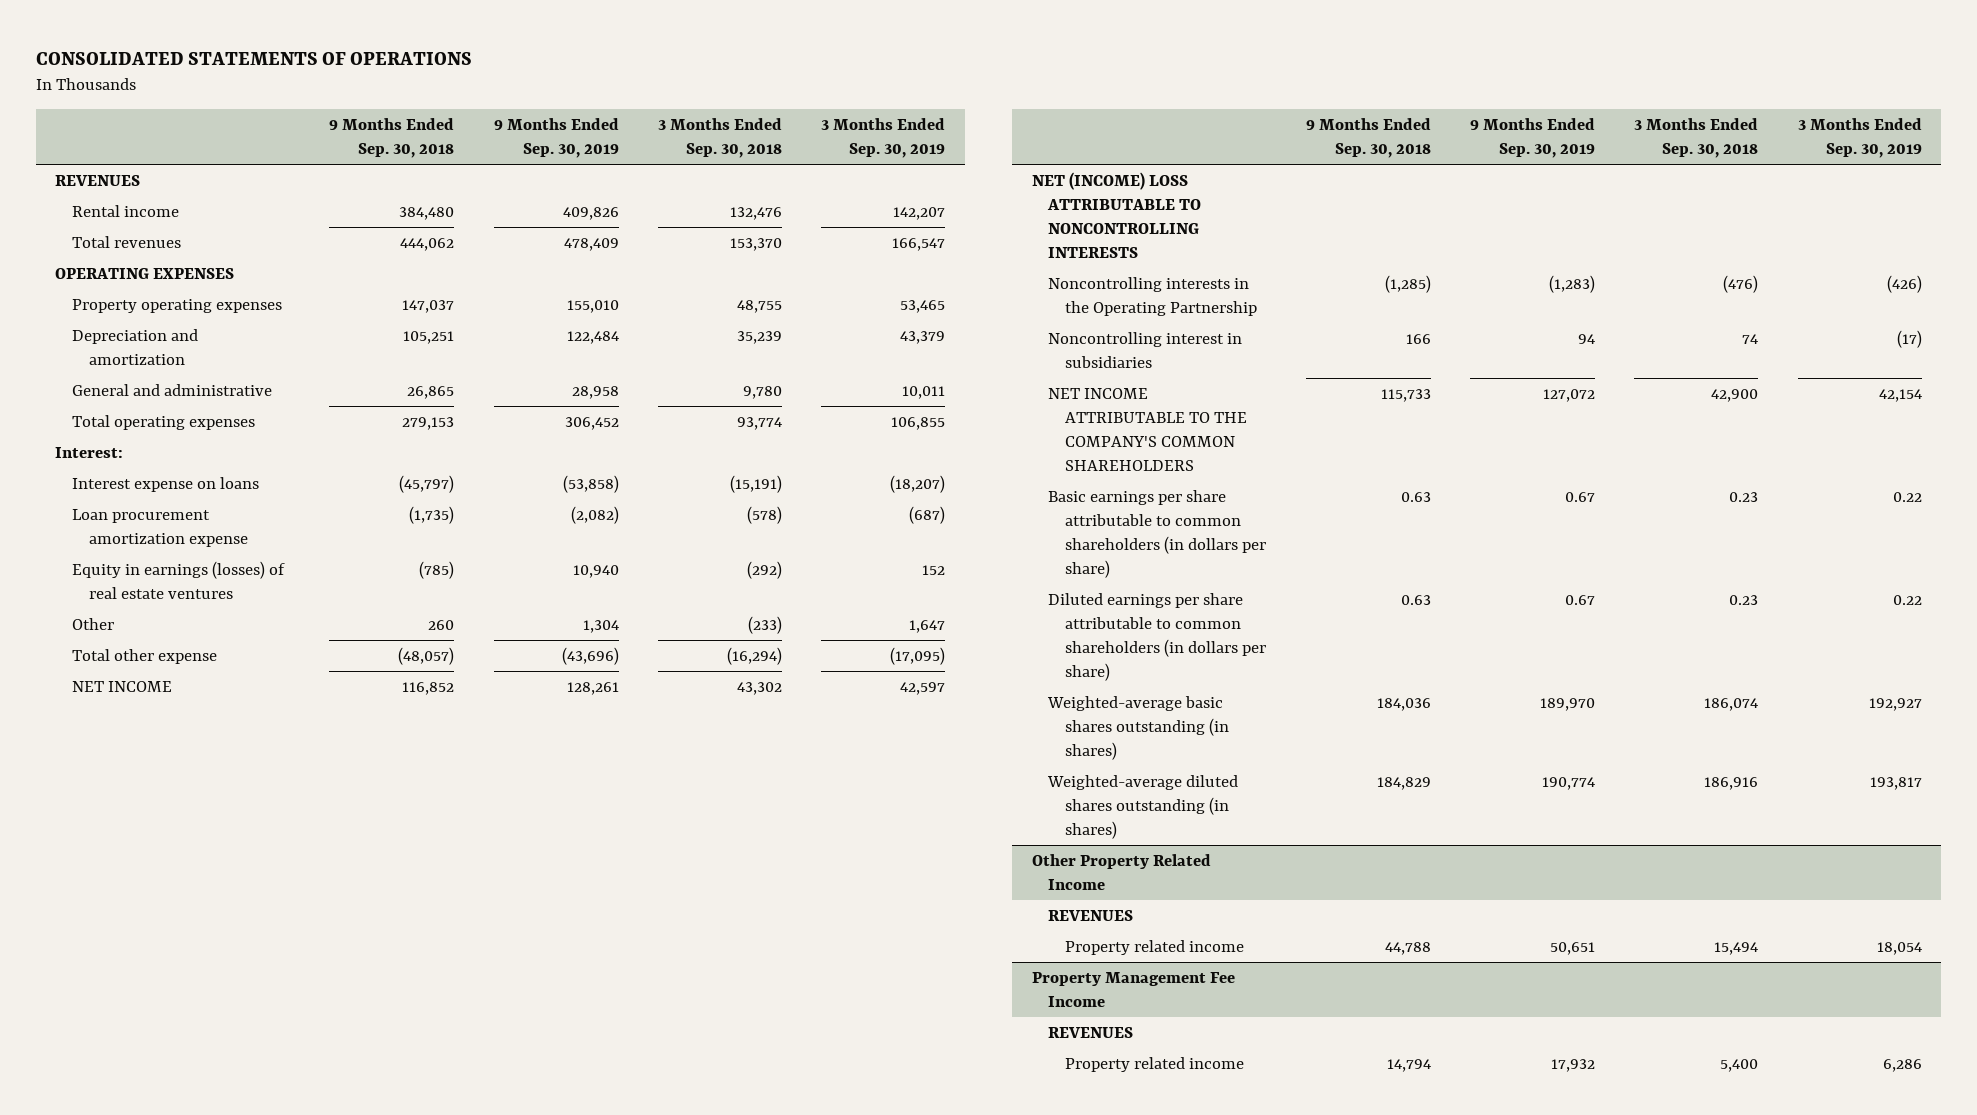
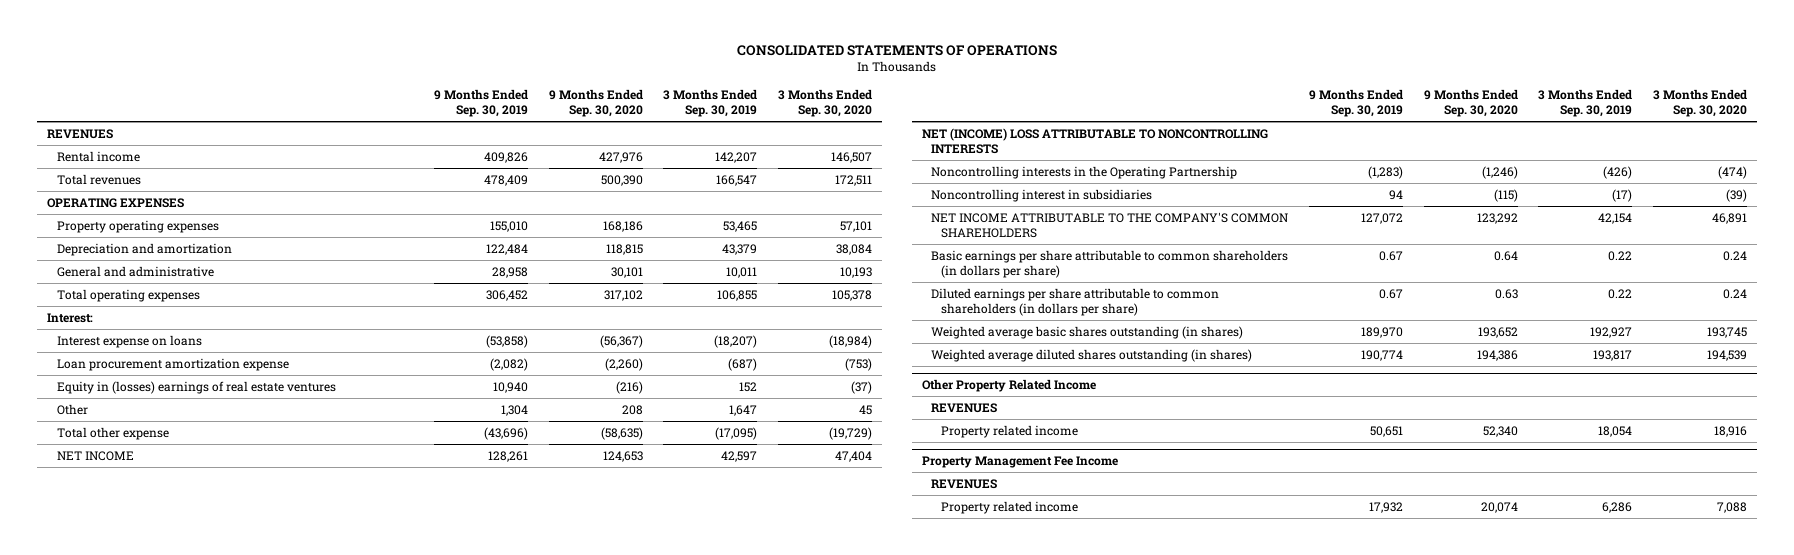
- | 9 Months Ended Sep. 30, 2018 | 9 Months Ended Sep. 30, 2019 | 3 Months Ended Sep. 30, 2018 | 3 Months Ended Sep. 30, 2019
+ | 9 Months Ended Sep. 30, 2019 | 9 Months Ended Sep. 30, 2020 | 3 Months Ended Sep. 30, 2019 | 3 Months Ended Sep. 30, 2020
- Equity in earnings (losses) of real estate ventures | (785) | 10,940 | (292) | 152
+ Equity in (losses) earnings of real estate ventures | 10,940 | (216) | 152 | (37)
- Weighted-average basic shares outstanding (in shares) | 184,036 | 189,970 | 186,074 | 192,927
- Weighted-average diluted shares outstanding (in shares) | 184,829 | 190,774 | 186,916 | 193,817
+ Weighted average basic shares outstanding (in shares) | 189,970 | 193,652 | 192,927 | 193,745
+ Weighted average diluted shares outstanding (in shares) | 190,774 | 194,386 | 193,817 | 194,539

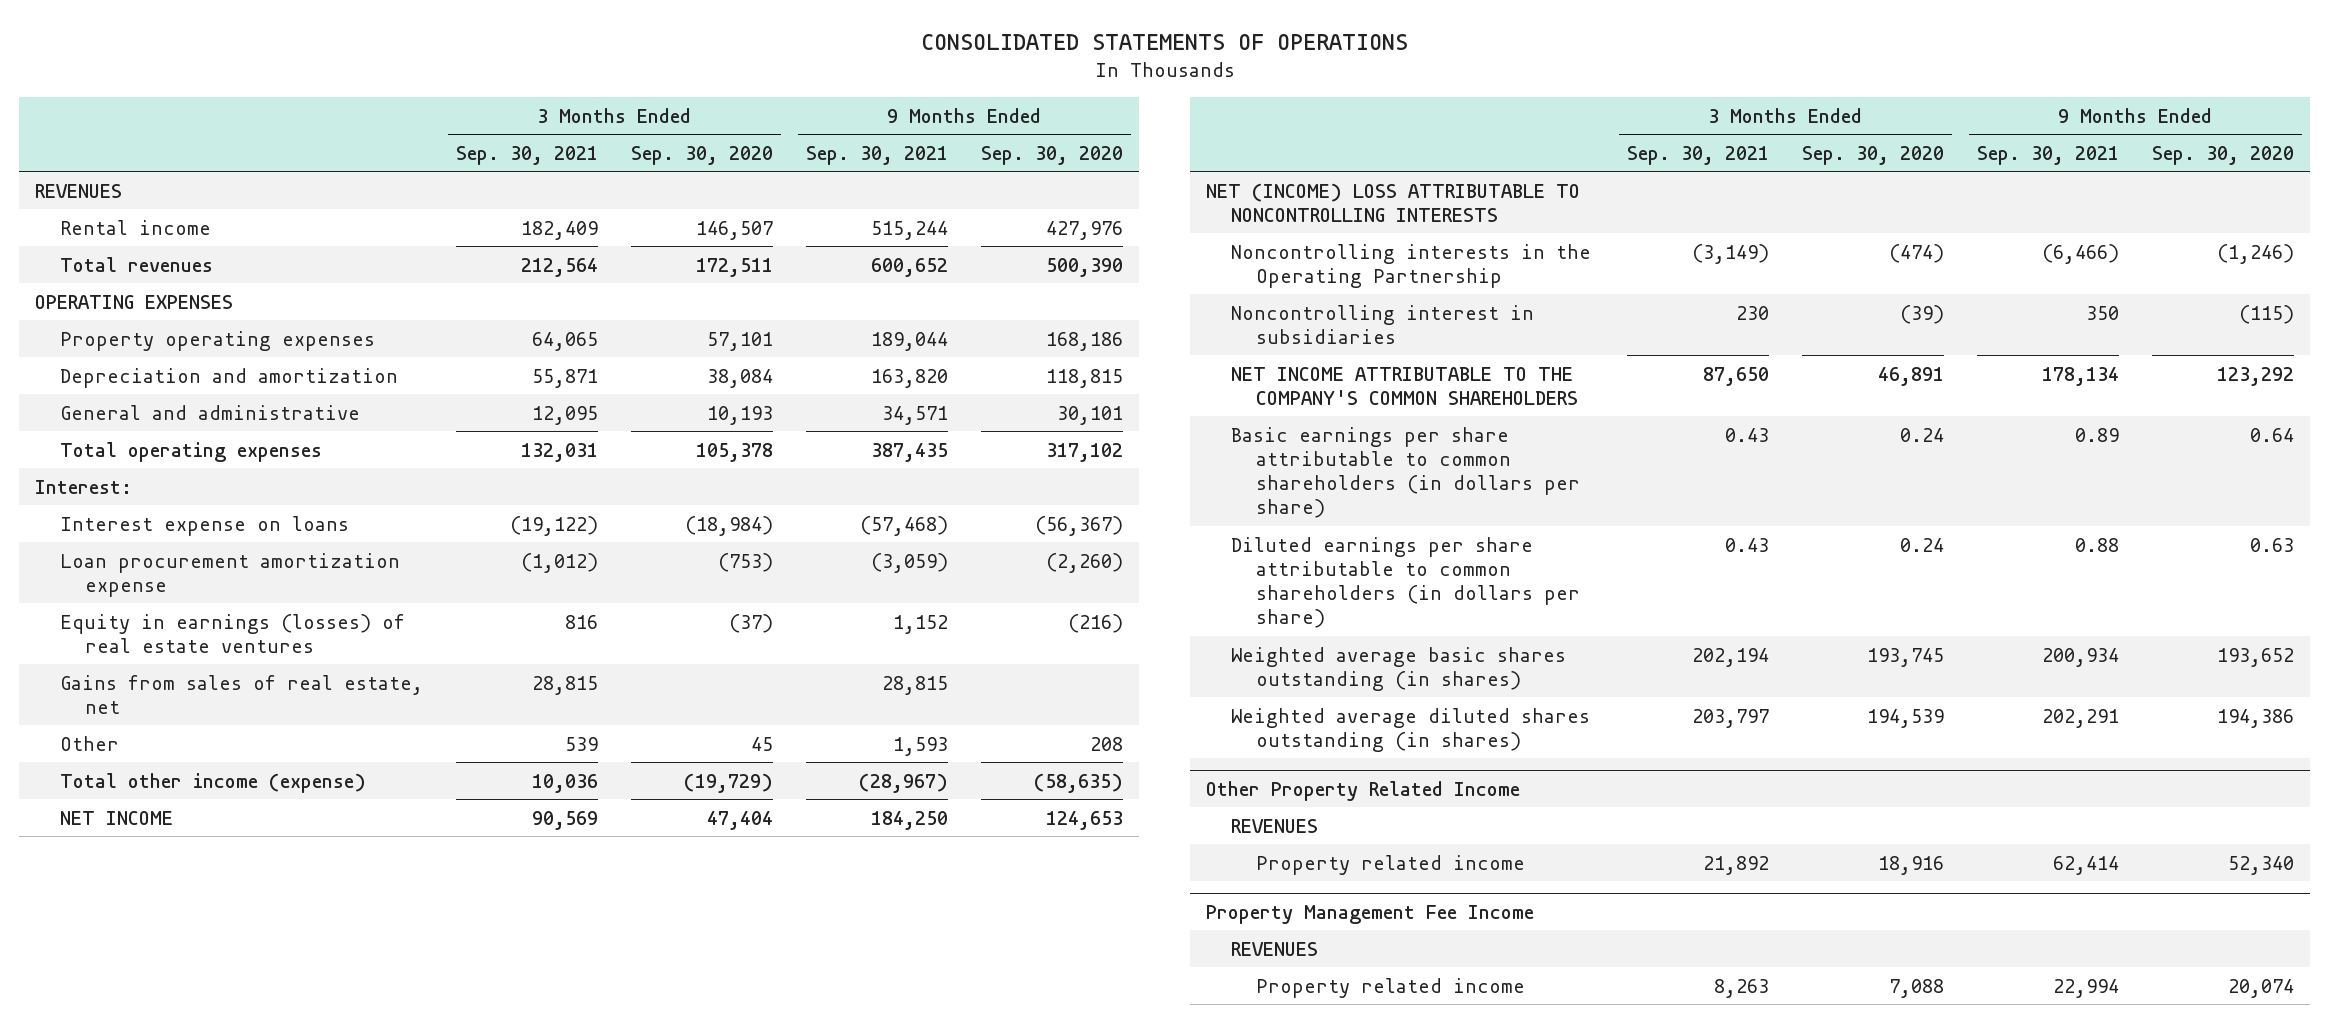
- | 9 Months Ended Sep. 30, 2019 | 9 Months Ended Sep. 30, 2020 | 3 Months Ended Sep. 30, 2019 | 3 Months Ended Sep. 30, 2020
+ | 3 Months Ended Sep. 30, 2021 | 3 Months Ended Sep. 30, 2020 | 9 Months Ended Sep. 30, 2021 | 9 Months Ended Sep. 30, 2020
- Equity in (losses) earnings of real estate ventures | 10,940 | (216) | 152 | (37)
+ Equity in earnings (losses) of real estate ventures | 816 | (37) | 1,152 | (216)
+ Gains from sales of real estate, net | 28,815 | | 28,815 |
- Total other expense | (43,696) | (58,635) | (17,095) | (19,729)
+ Total other income (expense) | 10,036 | (19,729) | (28,967) | (58,635)

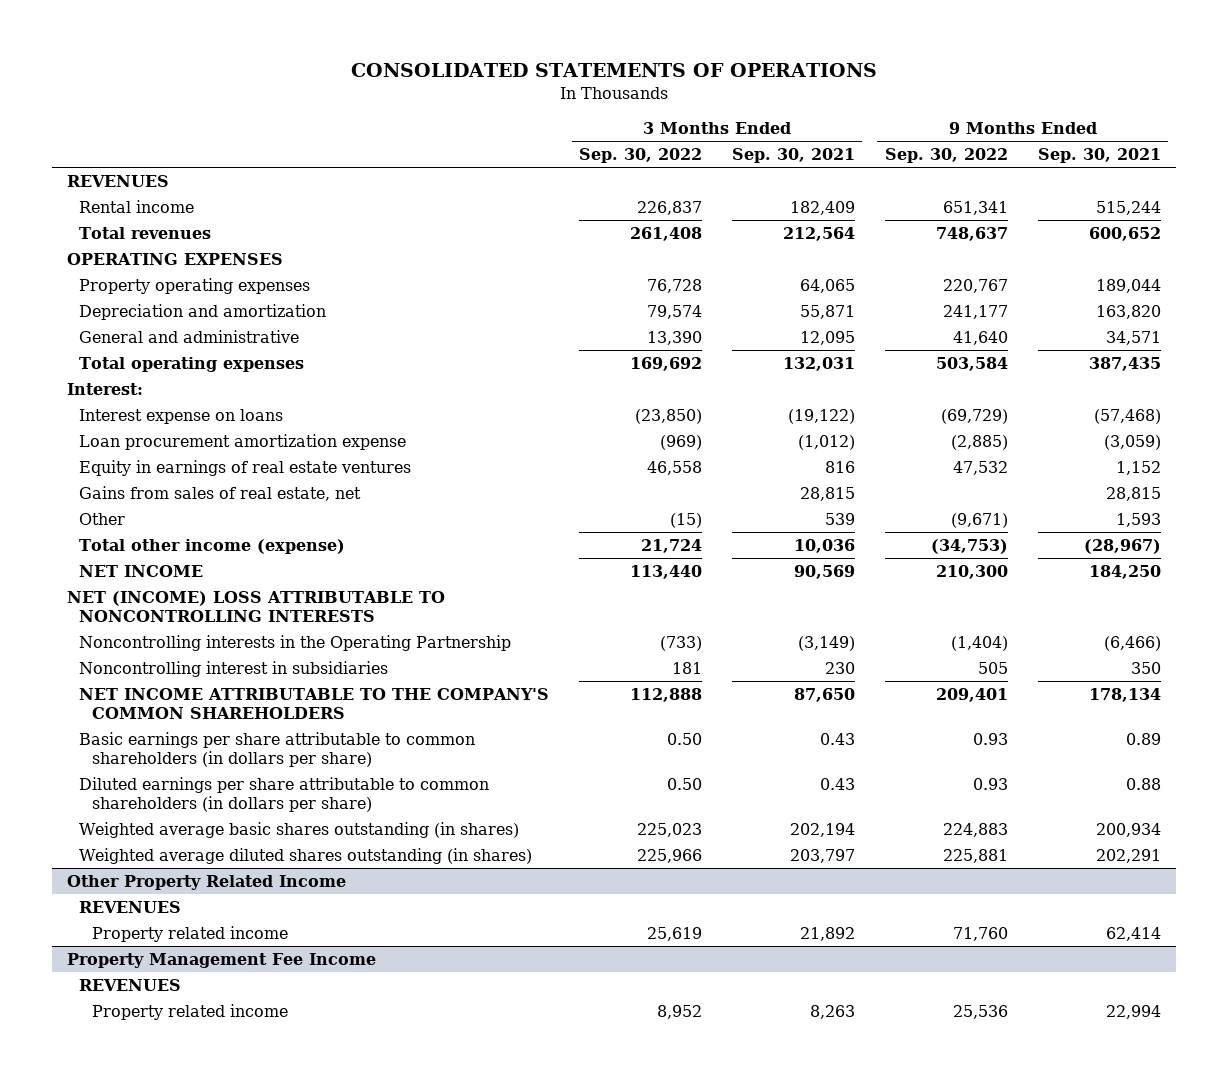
- | 3 Months Ended Sep. 30, 2021 | 3 Months Ended Sep. 30, 2020 | 9 Months Ended Sep. 30, 2021 | 9 Months Ended Sep. 30, 2020
+ | 3 Months Ended Sep. 30, 2022 | 3 Months Ended Sep. 30, 2021 | 9 Months Ended Sep. 30, 2022 | 9 Months Ended Sep. 30, 2021
- Equity in earnings (losses) of real estate ventures | 816 | (37) | 1,152 | (216)
+ Equity in earnings of real estate ventures | 46,558 | 816 | 47,532 | 1,152

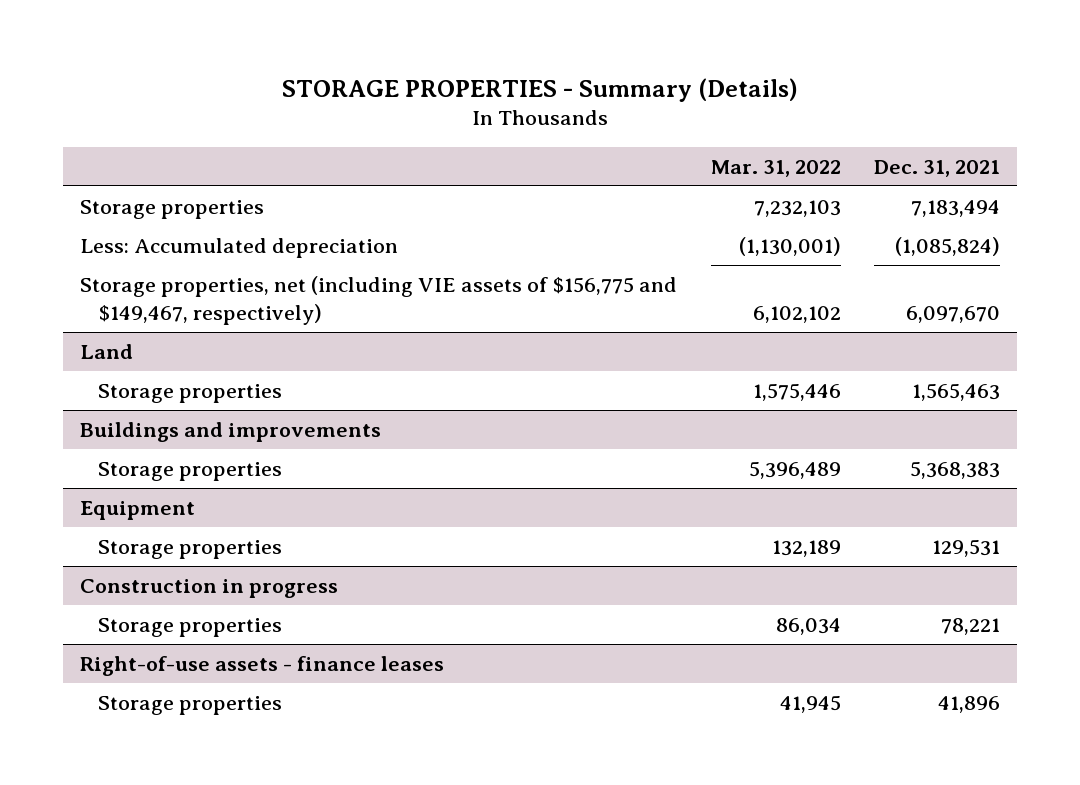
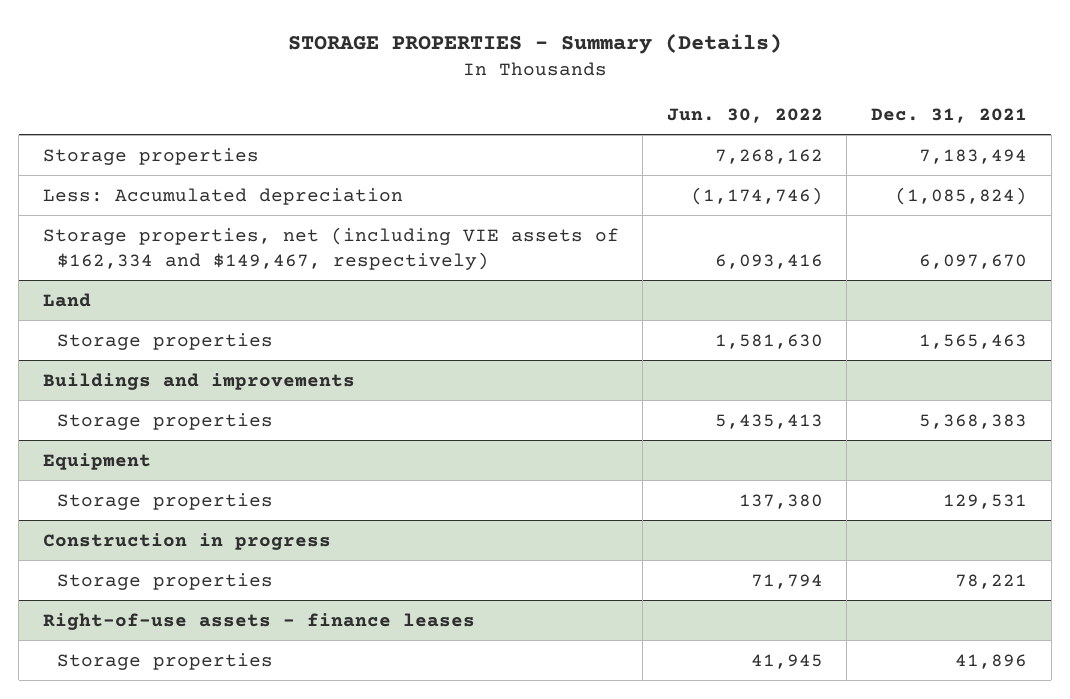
- | Mar. 31, 2022 | Dec. 31, 2021
+ | Jun. 30, 2022 | Dec. 31, 2021
- Storage properties, net (including VIE assets of $156,775 and $149,467, respectively) | 6,102,102 | 6,097,670
+ Storage properties, net (including VIE assets of $162,334 and $149,467, respectively) | 6,093,416 | 6,097,670

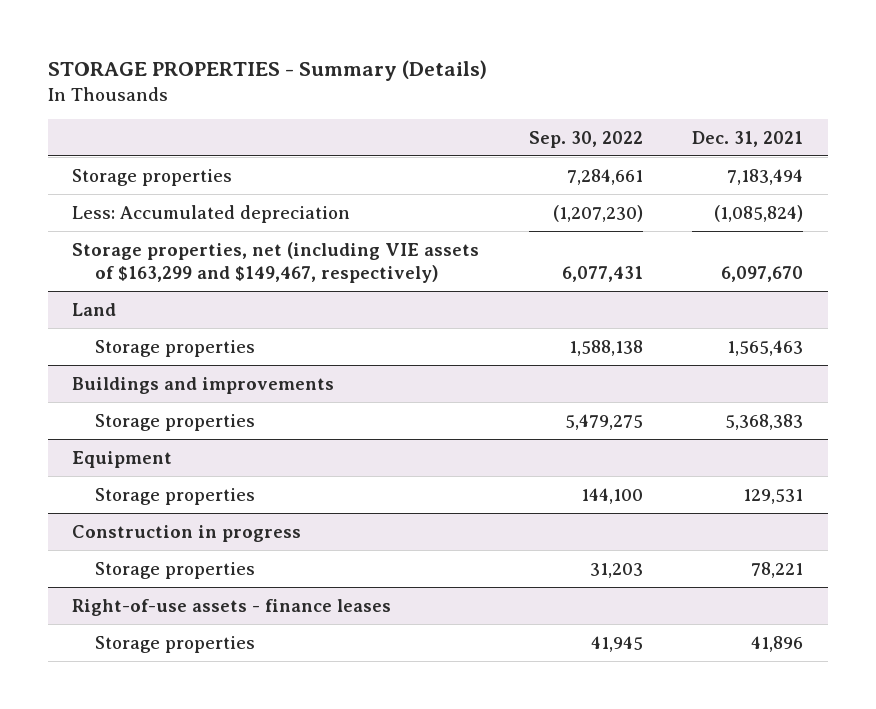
- | Jun. 30, 2022 | Dec. 31, 2021
+ | Sep. 30, 2022 | Dec. 31, 2021
- Storage properties, net (including VIE assets of $162,334 and $149,467, respectively) | 6,093,416 | 6,097,670
+ Storage properties, net (including VIE assets of $163,299 and $149,467, respectively) | 6,077,431 | 6,097,670

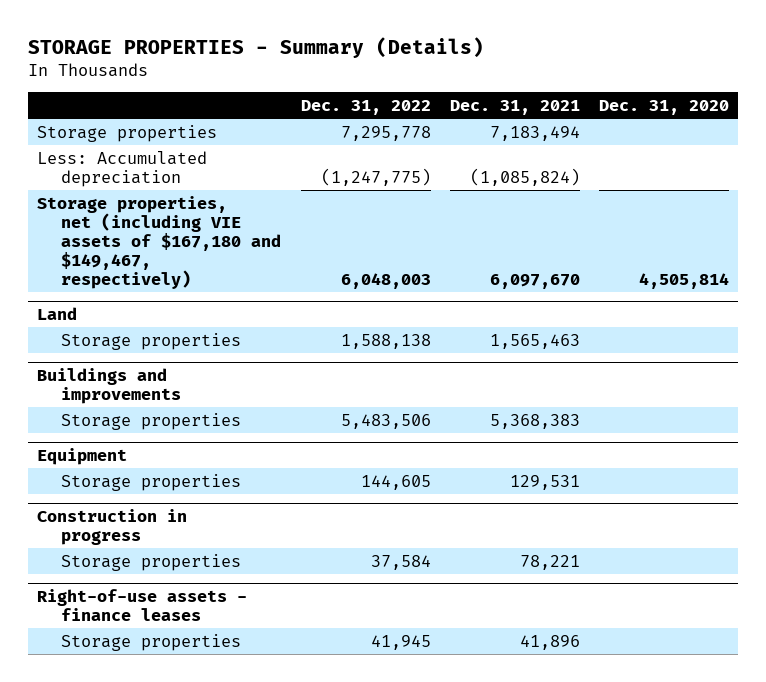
- | Sep. 30, 2022 | Dec. 31, 2021
+ | Dec. 31, 2022 | Dec. 31, 2021 | Dec. 31, 2020
- Storage properties, net (including VIE assets of $163,299 and $149,467, respectively) | 6,077,431 | 6,097,670
+ Storage properties, net (including VIE assets of $167,180 and $149,467, respectively) | 6,048,003 | 6,097,670 | 4,505,814

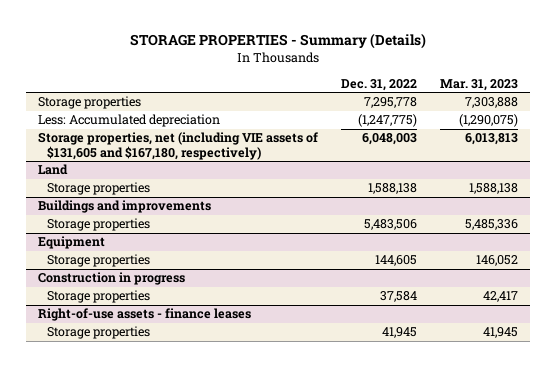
- | Dec. 31, 2022 | Dec. 31, 2021 | Dec. 31, 2020
+ | Dec. 31, 2022 | Mar. 31, 2023
- Storage properties, net (including VIE assets of $167,180 and $149,467, respectively) | 6,048,003 | 6,097,670 | 4,505,814
+ Storage properties, net (including VIE assets of $131,605 and $167,180, respectively) | 6,048,003 | 6,013,813

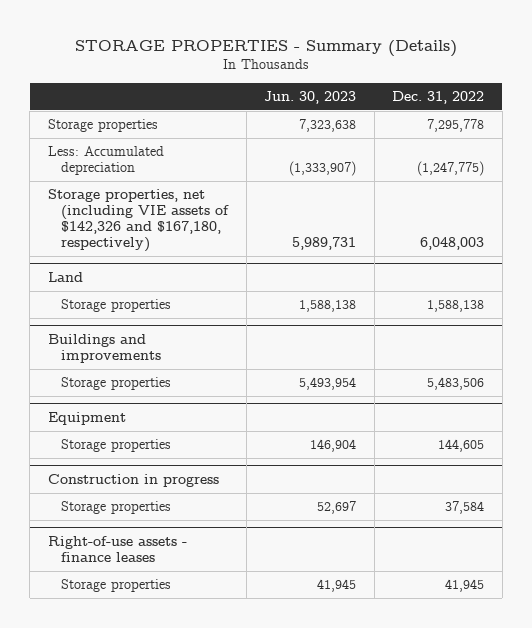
- | Dec. 31, 2022 | Mar. 31, 2023
+ | Jun. 30, 2023 | Dec. 31, 2022
- Storage properties, net (including VIE assets of $131,605 and $167,180, respectively) | 6,048,003 | 6,013,813
+ Storage properties, net (including VIE assets of $142,326 and $167,180, respectively) | 5,989,731 | 6,048,003

